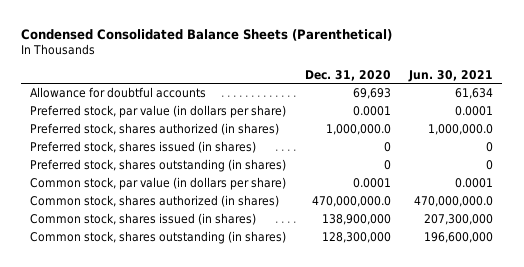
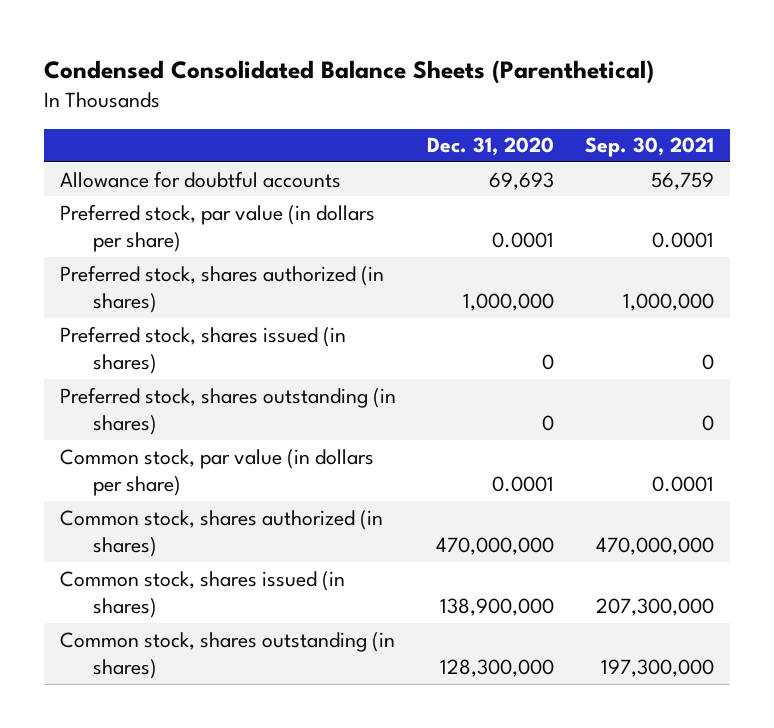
- | Dec. 31, 2020 | Jun. 30, 2021
+ | Dec. 31, 2020 | Sep. 30, 2021
- Preferred stock, shares authorized (in shares) | 1,000,000.0 | 1,000,000.0
+ Preferred stock, shares authorized (in shares) | 1,000,000 | 1,000,000
- Common stock, shares authorized (in shares) | 470,000,000.0 | 470,000,000.0
+ Common stock, shares authorized (in shares) | 470,000,000 | 470,000,000

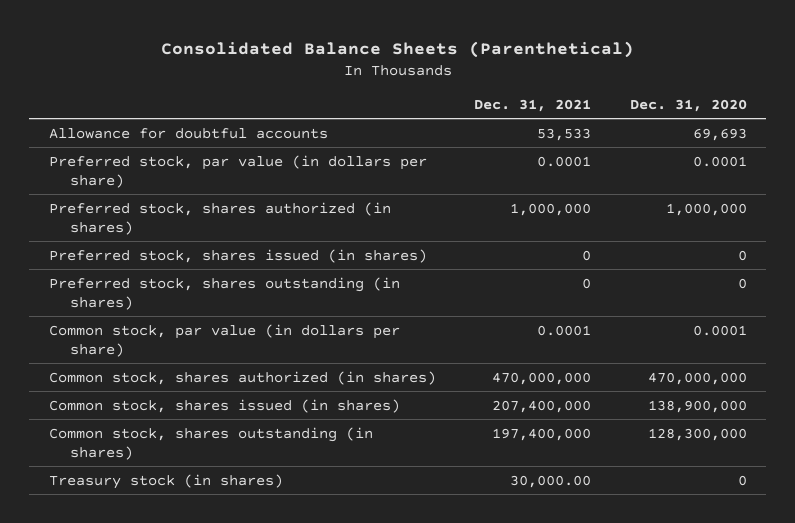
- Condensed Consolidated Balance Sheets (Parenthetical)
+ Consolidated Balance Sheets (Parenthetical)
- | Dec. 31, 2020 | Sep. 30, 2021
+ | Dec. 31, 2021 | Dec. 31, 2020
+ Treasury stock (in shares) | 30,000.00 | 0

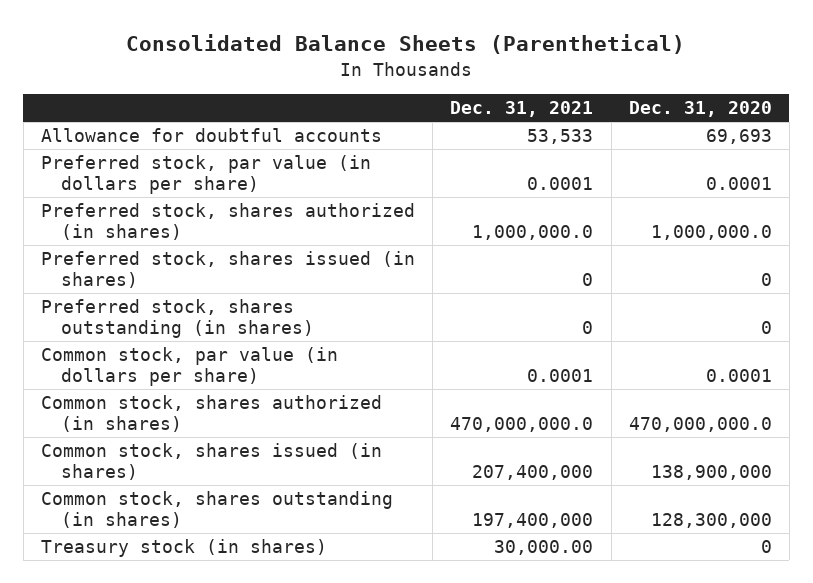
- Preferred stock, shares authorized (in shares) | 1,000,000 | 1,000,000
+ Preferred stock, shares authorized (in shares) | 1,000,000.0 | 1,000,000.0
- Common stock, shares authorized (in shares) | 470,000,000 | 470,000,000
+ Common stock, shares authorized (in shares) | 470,000,000.0 | 470,000,000.0

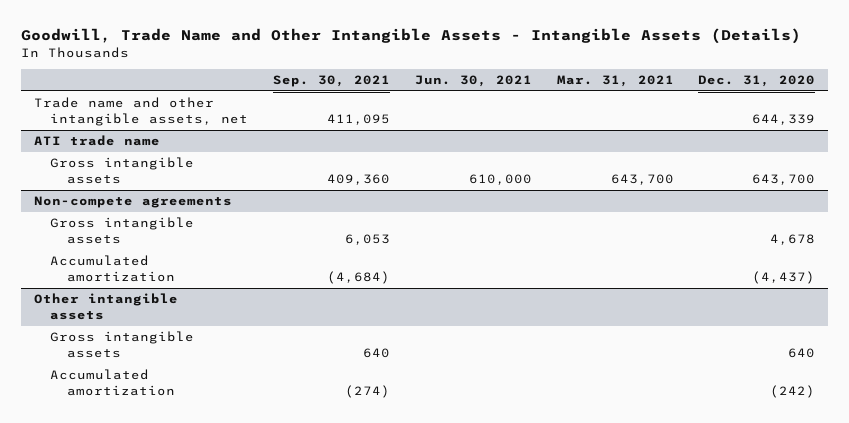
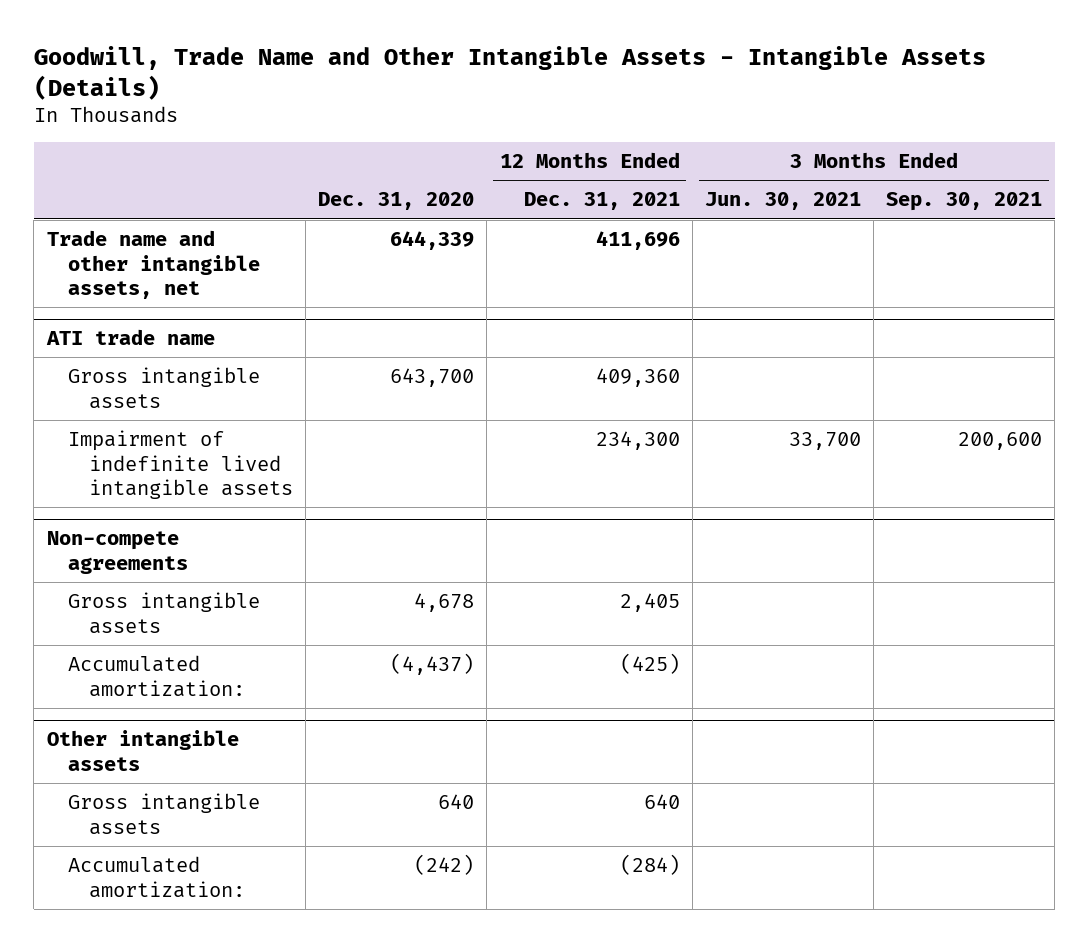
- | Sep. 30, 2021 | Jun. 30, 2021 | Mar. 31, 2021 | Dec. 31, 2020
+ | Dec. 31, 2020 | 12 Months Ended Dec. 31, 2021 | 3 Months Ended Jun. 30, 2021 | 3 Months Ended Sep. 30, 2021
@ ATI trade name
+ Impairment of indefinite lived intangible assets | | 234,300 | 33,700 | 200,600
@ Non-compete agreements
- Accumulated amortization | (4,684) | | | (4,437)
+ Accumulated amortization: | (4,437) | (425) | |
@ Other intangible assets
- Accumulated amortization | (274) | | | (242)
+ Accumulated amortization: | (242) | (284) | |

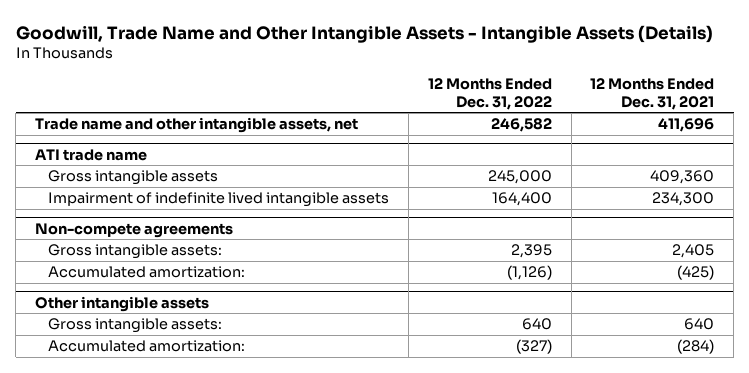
- | Dec. 31, 2020 | 12 Months Ended Dec. 31, 2021 | 3 Months Ended Jun. 30, 2021 | 3 Months Ended Sep. 30, 2021
+ | 12 Months Ended Dec. 31, 2022 | 12 Months Ended Dec. 31, 2021
@ Non-compete agreements
- Gross intangible assets | 4,678 | 2,405 | |
+ Gross intangible assets: | 2,395 | 2,405
@ Other intangible assets
- Gross intangible assets | 640 | 640 | |
+ Gross intangible assets: | 640 | 640

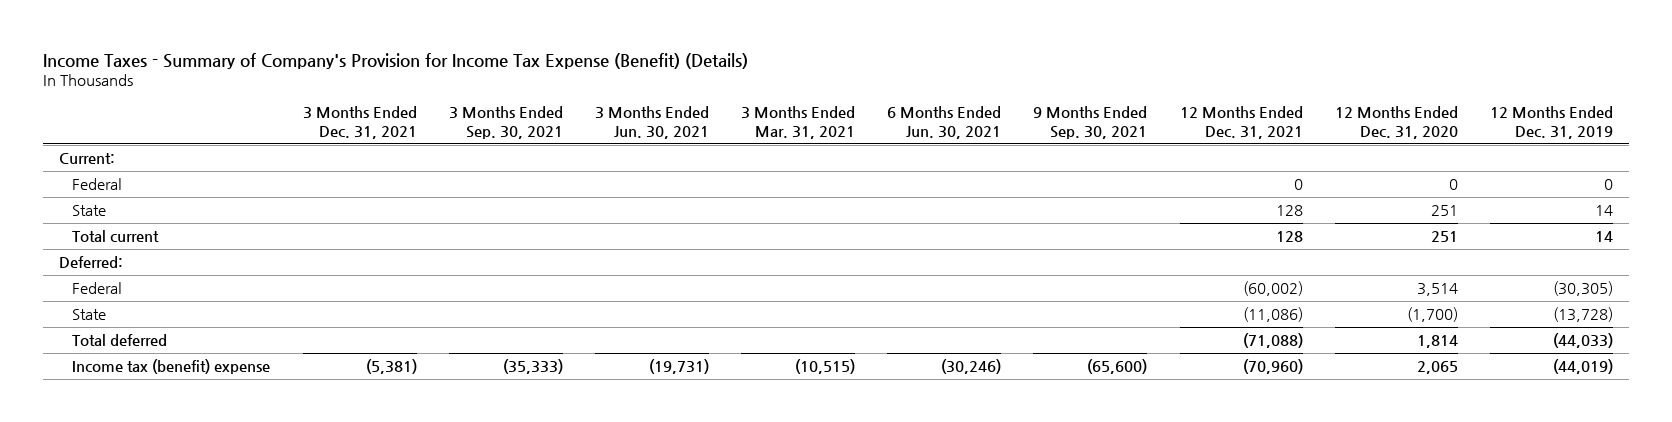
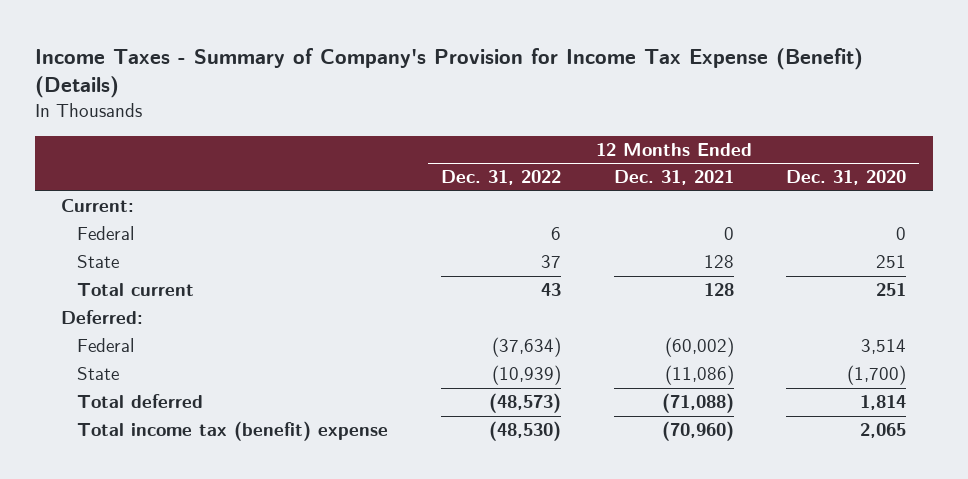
- | 3 Months Ended Dec. 31, 2021 | 3 Months Ended Sep. 30, 2021 | 3 Months Ended Jun. 30, 2021 | 3 Months Ended Mar. 31, 2021 | 6 Months Ended Jun. 30, 2021 | 9 Months Ended Sep. 30, 2021 | 12 Months Ended Dec. 31, 2021 | 12 Months Ended Dec. 31, 2020 | 12 Months Ended Dec. 31, 2019
+ | 12 Months Ended Dec. 31, 2022 | 12 Months Ended Dec. 31, 2021 | 12 Months Ended Dec. 31, 2020
- Income tax (benefit) expense | (5,381) | (35,333) | (19,731) | (10,515) | (30,246) | (65,600) | (70,960) | 2,065 | (44,019)
+ Total income tax (benefit) expense | (48,530) | (70,960) | 2,065

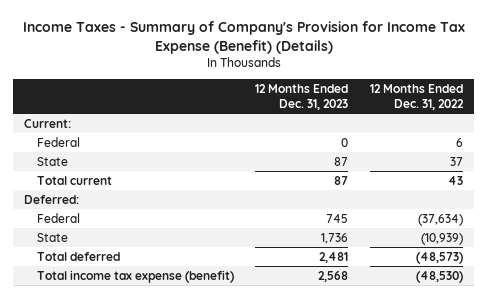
- | 12 Months Ended Dec. 31, 2022 | 12 Months Ended Dec. 31, 2021 | 12 Months Ended Dec. 31, 2020
+ | 12 Months Ended Dec. 31, 2023 | 12 Months Ended Dec. 31, 2022
- Total income tax (benefit) expense | (48,530) | (70,960) | 2,065
+ Total income tax expense (benefit) | 2,568 | (48,530)

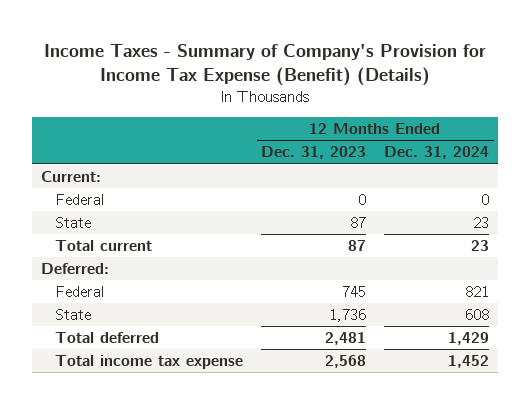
- | 12 Months Ended Dec. 31, 2023 | 12 Months Ended Dec. 31, 2022
+ | 12 Months Ended Dec. 31, 2023 | 12 Months Ended Dec. 31, 2024
- Total income tax expense (benefit) | 2,568 | (48,530)
+ Total income tax expense | 2,568 | 1,452

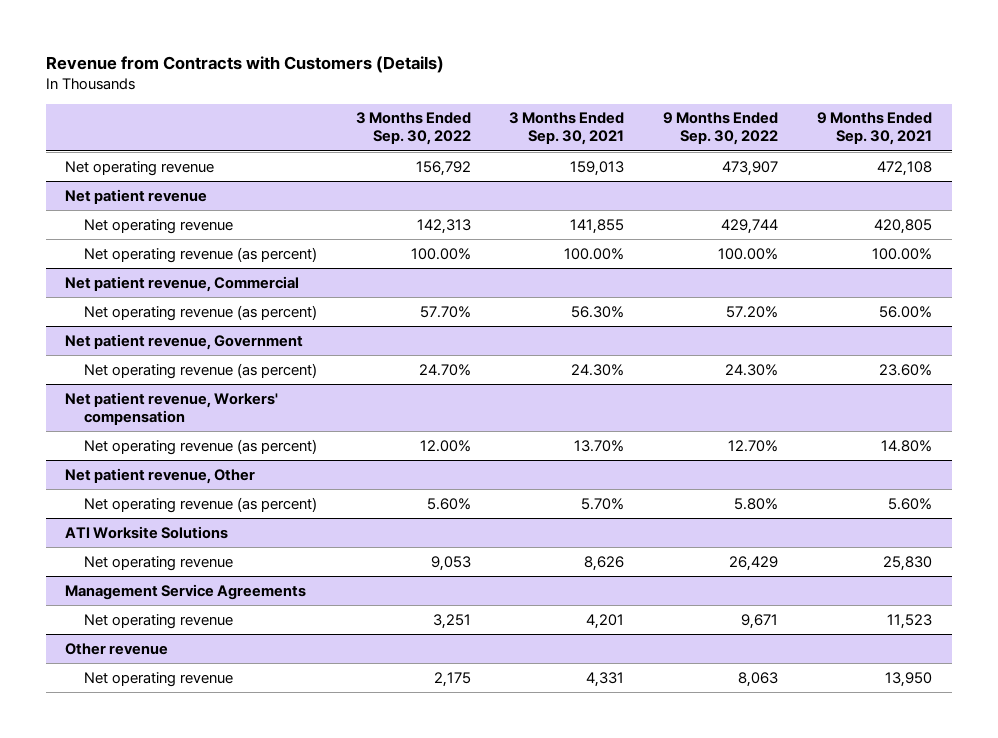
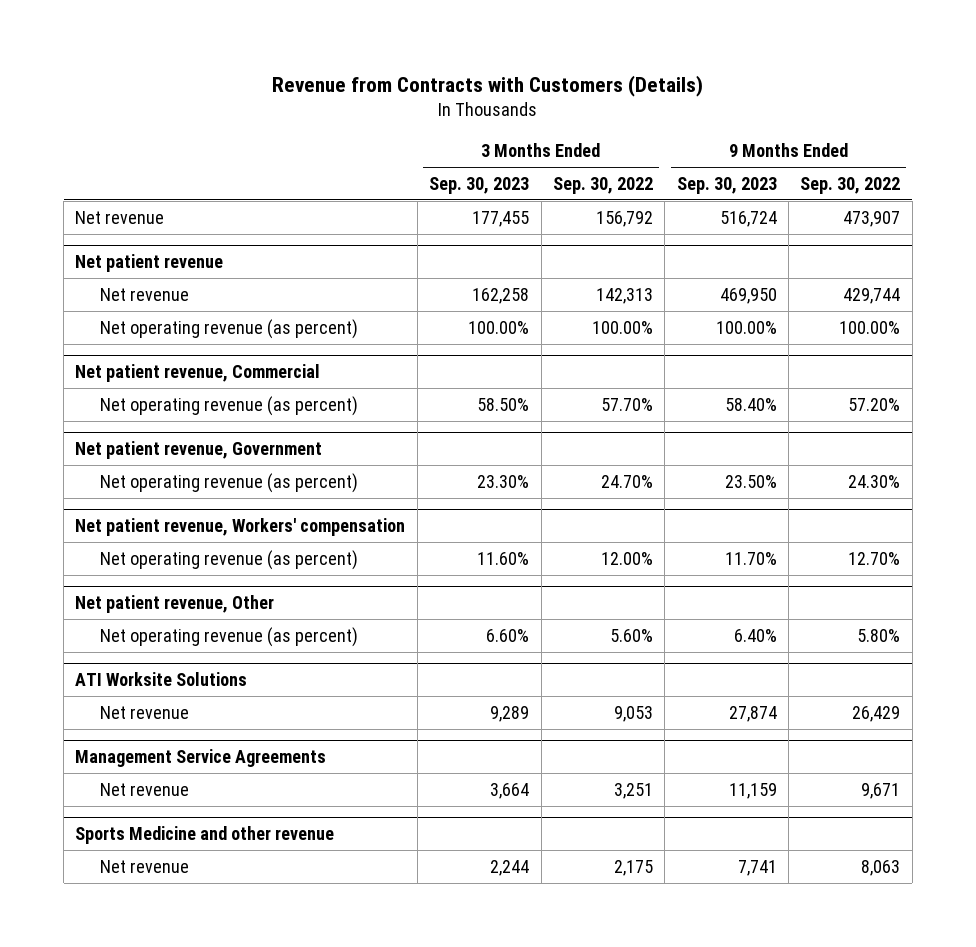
- | 3 Months Ended Sep. 30, 2022 | 3 Months Ended Sep. 30, 2021 | 9 Months Ended Sep. 30, 2022 | 9 Months Ended Sep. 30, 2021
+ | 3 Months Ended Sep. 30, 2023 | 3 Months Ended Sep. 30, 2022 | 9 Months Ended Sep. 30, 2023 | 9 Months Ended Sep. 30, 2022
- Net operating revenue | 156,792 | 159,013 | 473,907 | 472,108
+ Net revenue | 177,455 | 156,792 | 516,724 | 473,907
@ Net patient revenue
- Net operating revenue | 142,313 | 141,855 | 429,744 | 420,805
+ Net revenue | 162,258 | 142,313 | 469,950 | 429,744
@ ATI Worksite Solutions
- Net operating revenue | 9,053 | 8,626 | 26,429 | 25,830
+ Net revenue | 9,289 | 9,053 | 27,874 | 26,429
@ Management Service Agreements
- Net operating revenue | 3,251 | 4,201 | 9,671 | 11,523
- Other revenue
- Net operating revenue | 2,175 | 4,331 | 8,063 | 13,950
@ Management Service Agreements
+ Net revenue | 3,664 | 3,251 | 11,159 | 9,671
+ Sports Medicine and other revenue
+ Net revenue | 2,244 | 2,175 | 7,741 | 8,063

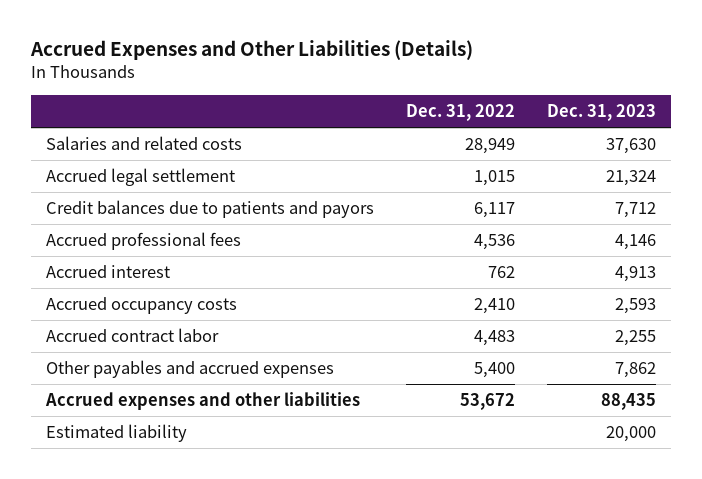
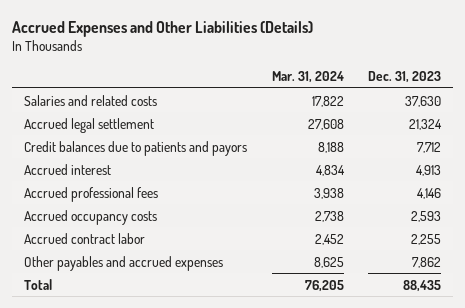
- | Dec. 31, 2022 | Dec. 31, 2023
+ | Mar. 31, 2024 | Dec. 31, 2023
moved down: Accrued professional fees | 3,938 | 4,146
- Accrued expenses and other liabilities | 53,672 | 88,435
- Estimated liability | | 20,000
+ Total | 76,205 | 88,435

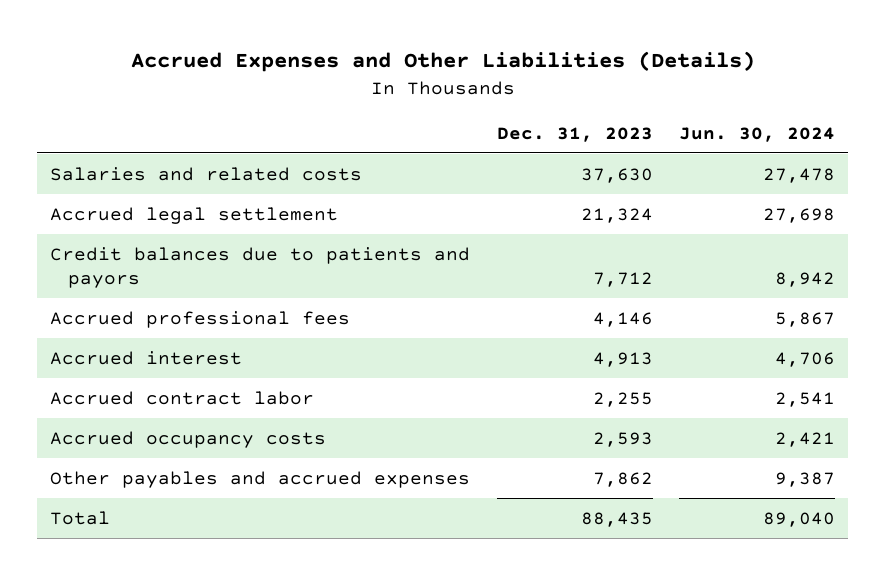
- | Mar. 31, 2024 | Dec. 31, 2023
+ | Dec. 31, 2023 | Jun. 30, 2024
moved down: Accrued interest | 4,913 | 4,706
moved down: Accrued occupancy costs | 2,593 | 2,421

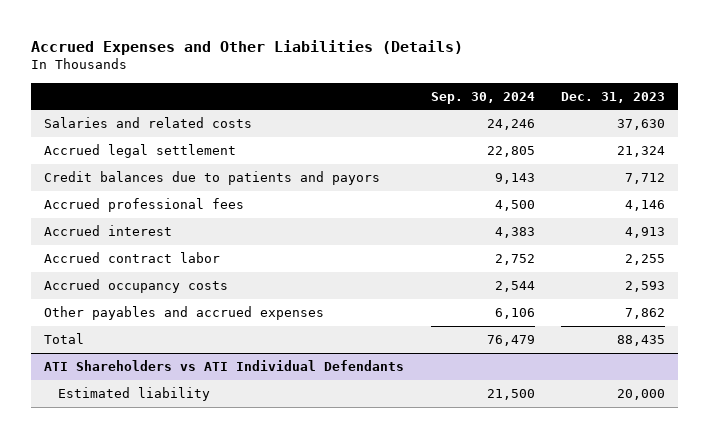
- | Dec. 31, 2023 | Jun. 30, 2024
+ | Sep. 30, 2024 | Dec. 31, 2023
+ ATI Shareholders vs ATI Individual Defendants
+ Estimated liability | 21,500 | 20,000

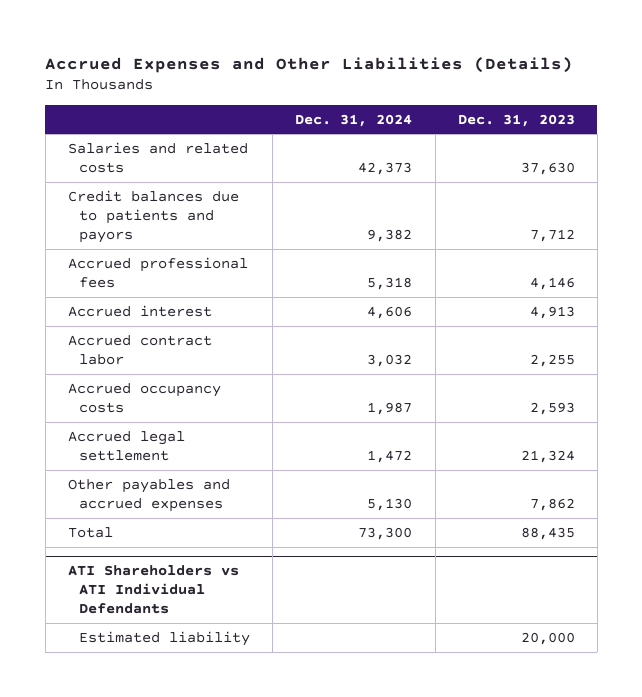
- | Sep. 30, 2024 | Dec. 31, 2023
+ | Dec. 31, 2024 | Dec. 31, 2023
moved down: Accrued legal settlement | 1,472 | 21,324

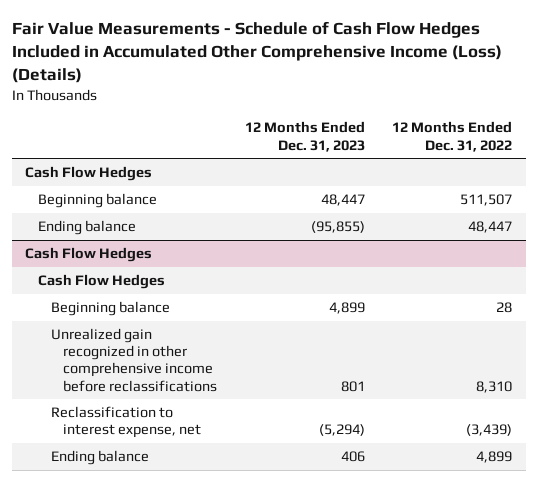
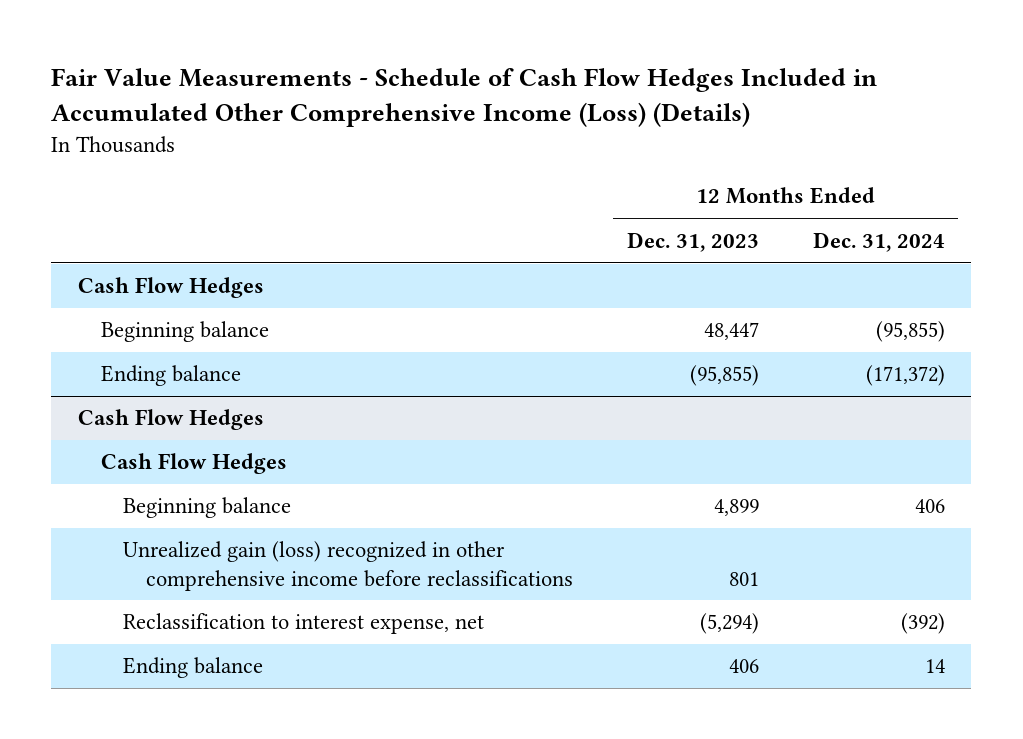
- | 12 Months Ended Dec. 31, 2023 | 12 Months Ended Dec. 31, 2022
+ | 12 Months Ended Dec. 31, 2023 | 12 Months Ended Dec. 31, 2024
@ Cash Flow Hedges
- Unrealized gain recognized in other comprehensive income before reclassifications | 801 | 8,310
+ Unrealized gain (loss) recognized in other comprehensive income before reclassifications | 801 |

